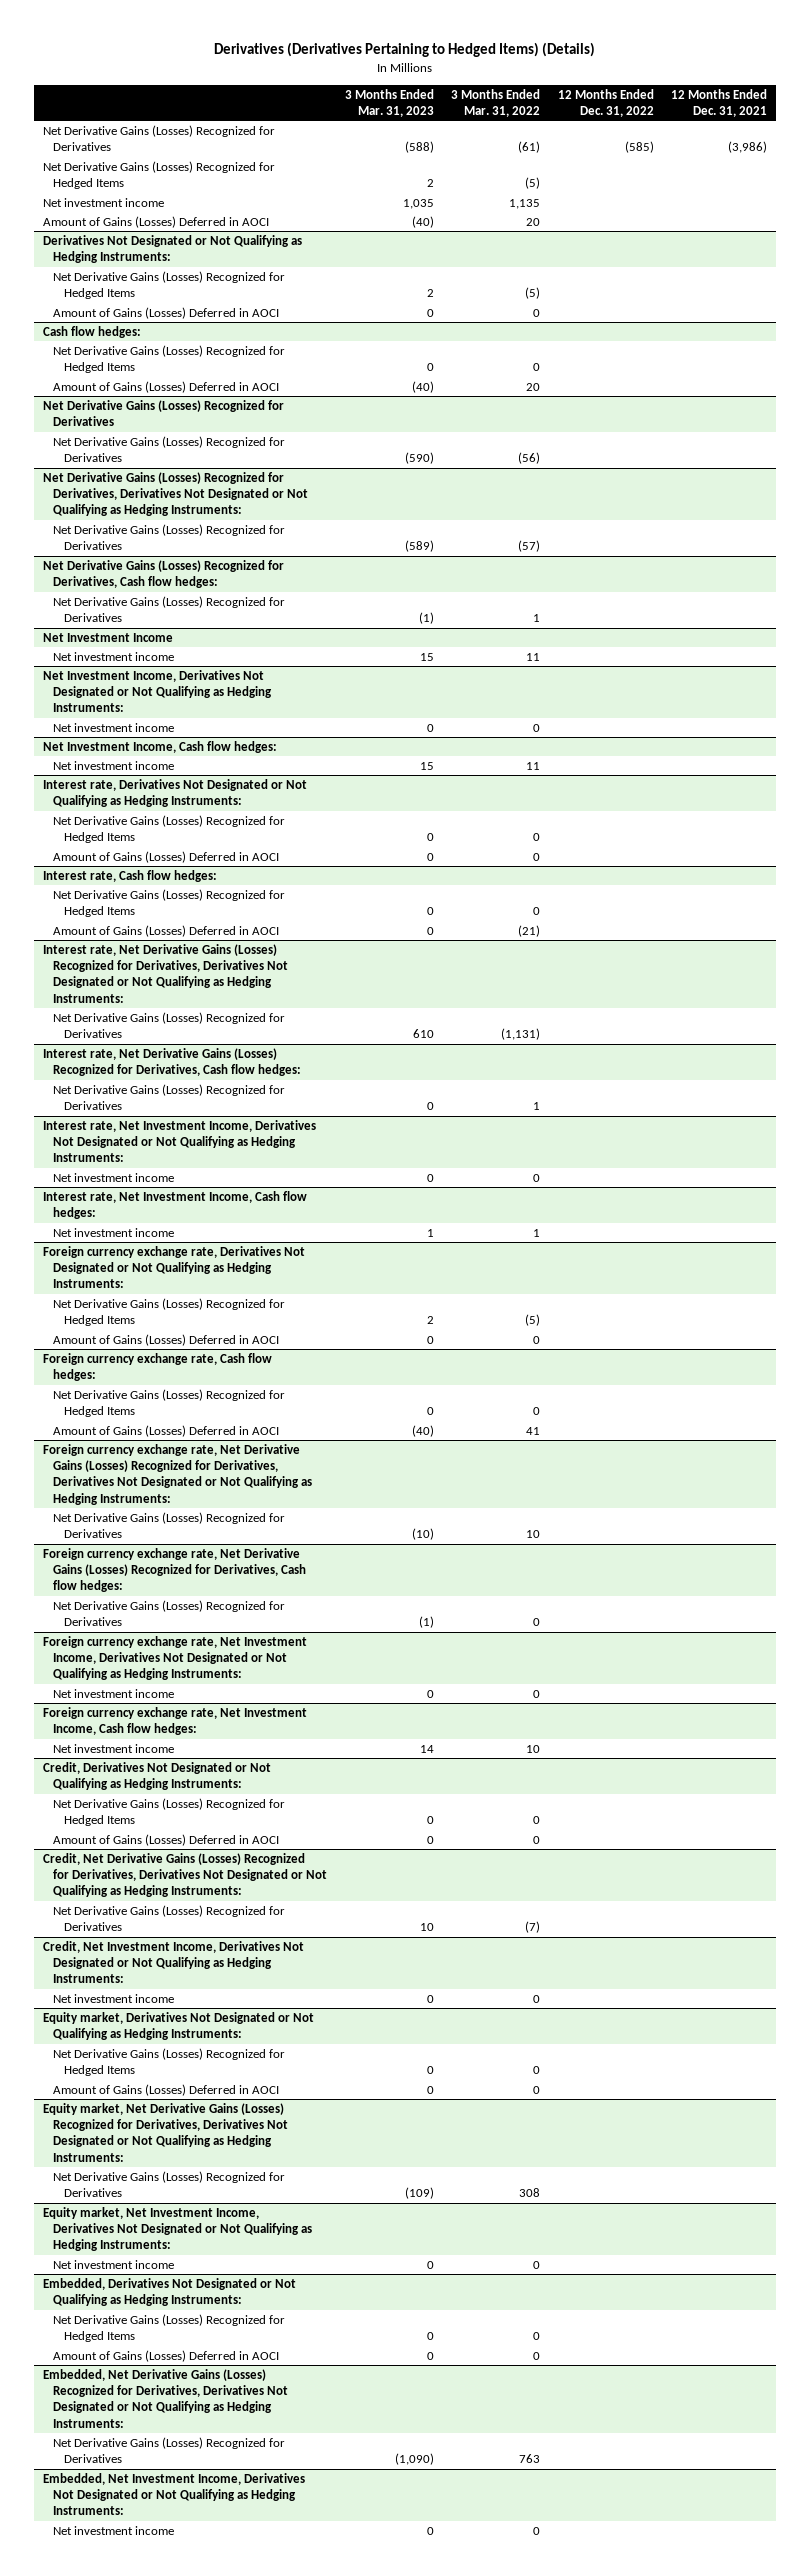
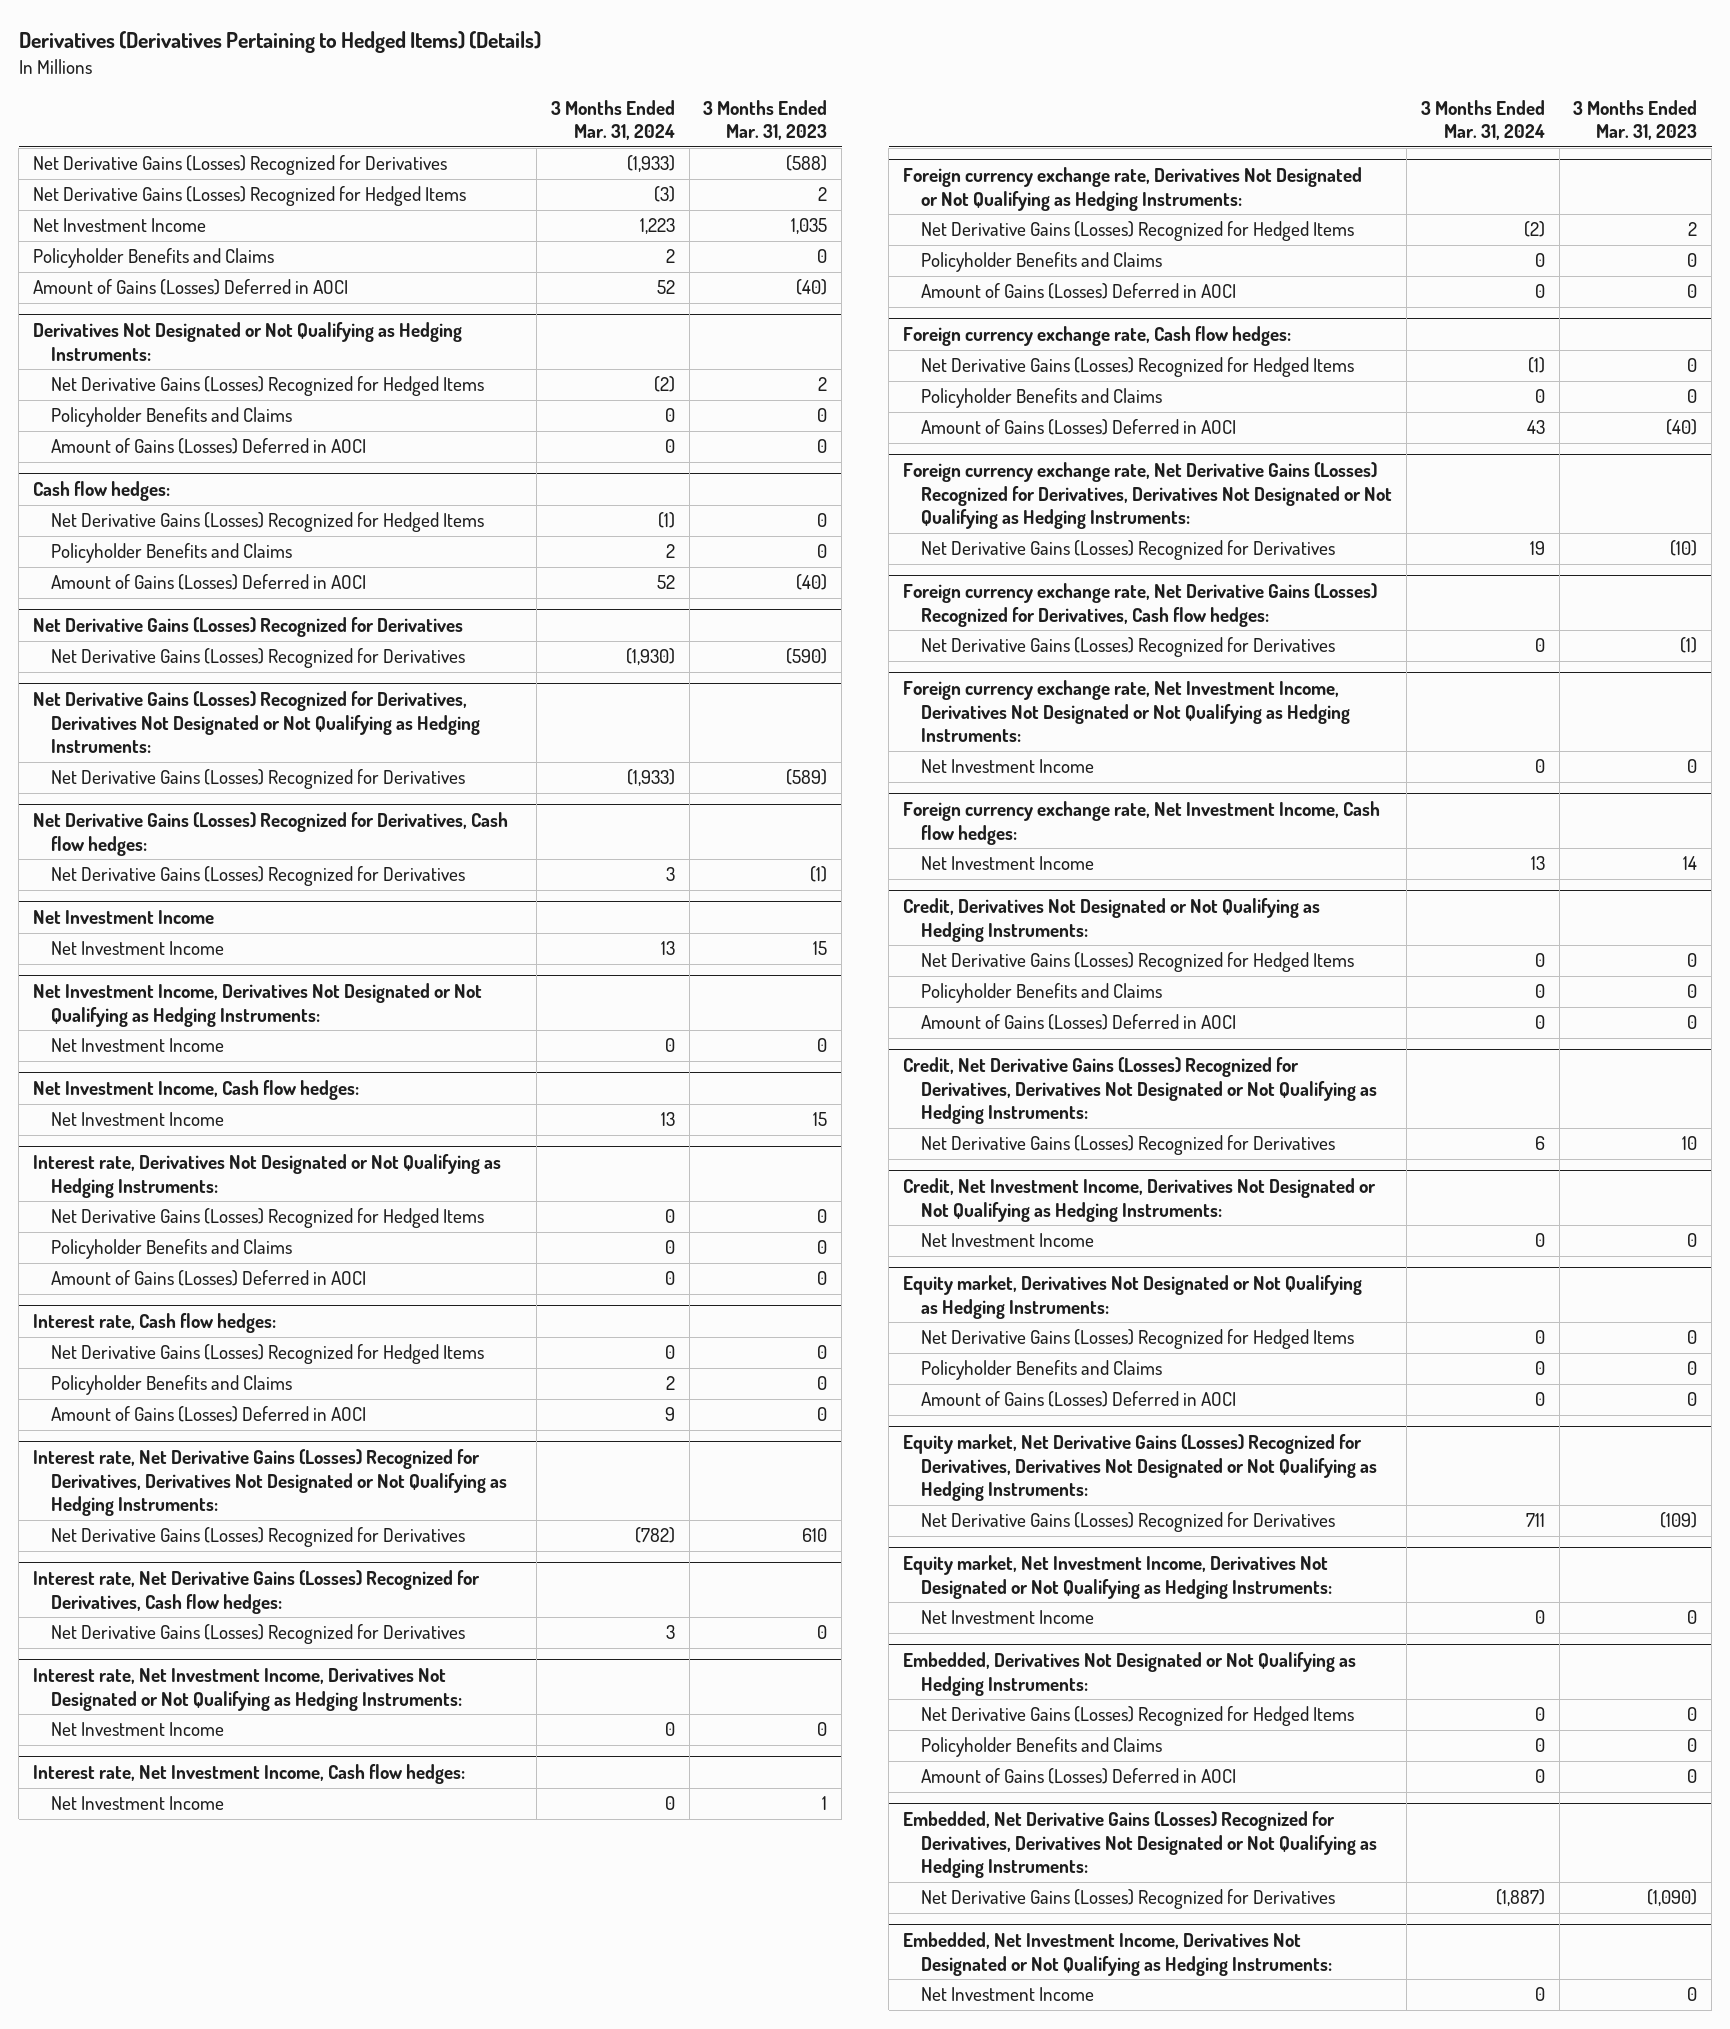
- | 3 Months Ended Mar. 31, 2023 | 3 Months Ended Mar. 31, 2022 | 12 Months Ended Dec. 31, 2022 | 12 Months Ended Dec. 31, 2021
+ | 3 Months Ended Mar. 31, 2024 | 3 Months Ended Mar. 31, 2023
- Net investment income | 1,035 | 1,135 | |
+ Net Investment Income | 1,223 | 1,035
+ Policyholder Benefits and Claims | 2 | 0
@ Derivatives Not Designated or Not Qualifying as Hedging Instruments:
+ Policyholder Benefits and Claims | 0 | 0
@ Cash flow hedges:
+ Policyholder Benefits and Claims | 2 | 0
@ Net Investment Income
- Net investment income | 15 | 11 | |
+ Net Investment Income | 13 | 15
@ Net Investment Income, Derivatives Not Designated or Not Qualifying as Hedging Instruments:
- Net investment income | 0 | 0 | |
+ Net Investment Income | 0 | 0
@ Net Investment Income, Cash flow hedges:
- Net investment income | 15 | 11 | |
+ Net Investment Income | 13 | 15
@ Interest rate, Derivatives Not Designated or Not Qualifying as Hedging Instruments:
+ Policyholder Benefits and Claims | 0 | 0
@ Interest rate, Cash flow hedges:
+ Policyholder Benefits and Claims | 2 | 0
@ Interest rate, Net Investment Income, Derivatives Not Designated or Not Qualifying as Hedging Instruments:
- Net investment income | 0 | 0 | |
+ Net Investment Income | 0 | 0
@ Interest rate, Net Investment Income, Cash flow hedges:
- Net investment income | 1 | 1 | |
+ Net Investment Income | 0 | 1
@ Foreign currency exchange rate, Derivatives Not Designated or Not Qualifying as Hedging Instruments:
+ Policyholder Benefits and Claims | 0 | 0
@ Foreign currency exchange rate, Cash flow hedges:
+ Policyholder Benefits and Claims | 0 | 0
@ Foreign currency exchange rate, Net Investment Income, Derivatives Not Designated or Not Qualifying as Hedging Instruments:
- Net investment income | 0 | 0 | |
+ Net Investment Income | 0 | 0
@ Foreign currency exchange rate, Net Investment Income, Cash flow hedges:
- Net investment income | 14 | 10 | |
+ Net Investment Income | 13 | 14
@ Credit, Derivatives Not Designated or Not Qualifying as Hedging Instruments:
+ Policyholder Benefits and Claims | 0 | 0
@ Credit, Net Investment Income, Derivatives Not Designated or Not Qualifying as Hedging Instruments:
- Net investment income | 0 | 0 | |
+ Net Investment Income | 0 | 0
@ Equity market, Derivatives Not Designated or Not Qualifying as Hedging Instruments:
+ Policyholder Benefits and Claims | 0 | 0
@ Equity market, Net Investment Income, Derivatives Not Designated or Not Qualifying as Hedging Instruments:
- Net investment income | 0 | 0 | |
+ Net Investment Income | 0 | 0
@ Embedded, Derivatives Not Designated or Not Qualifying as Hedging Instruments:
+ Policyholder Benefits and Claims | 0 | 0
@ Embedded, Net Investment Income, Derivatives Not Designated or Not Qualifying as Hedging Instruments:
- Net investment income | 0 | 0 | |
+ Net Investment Income | 0 | 0

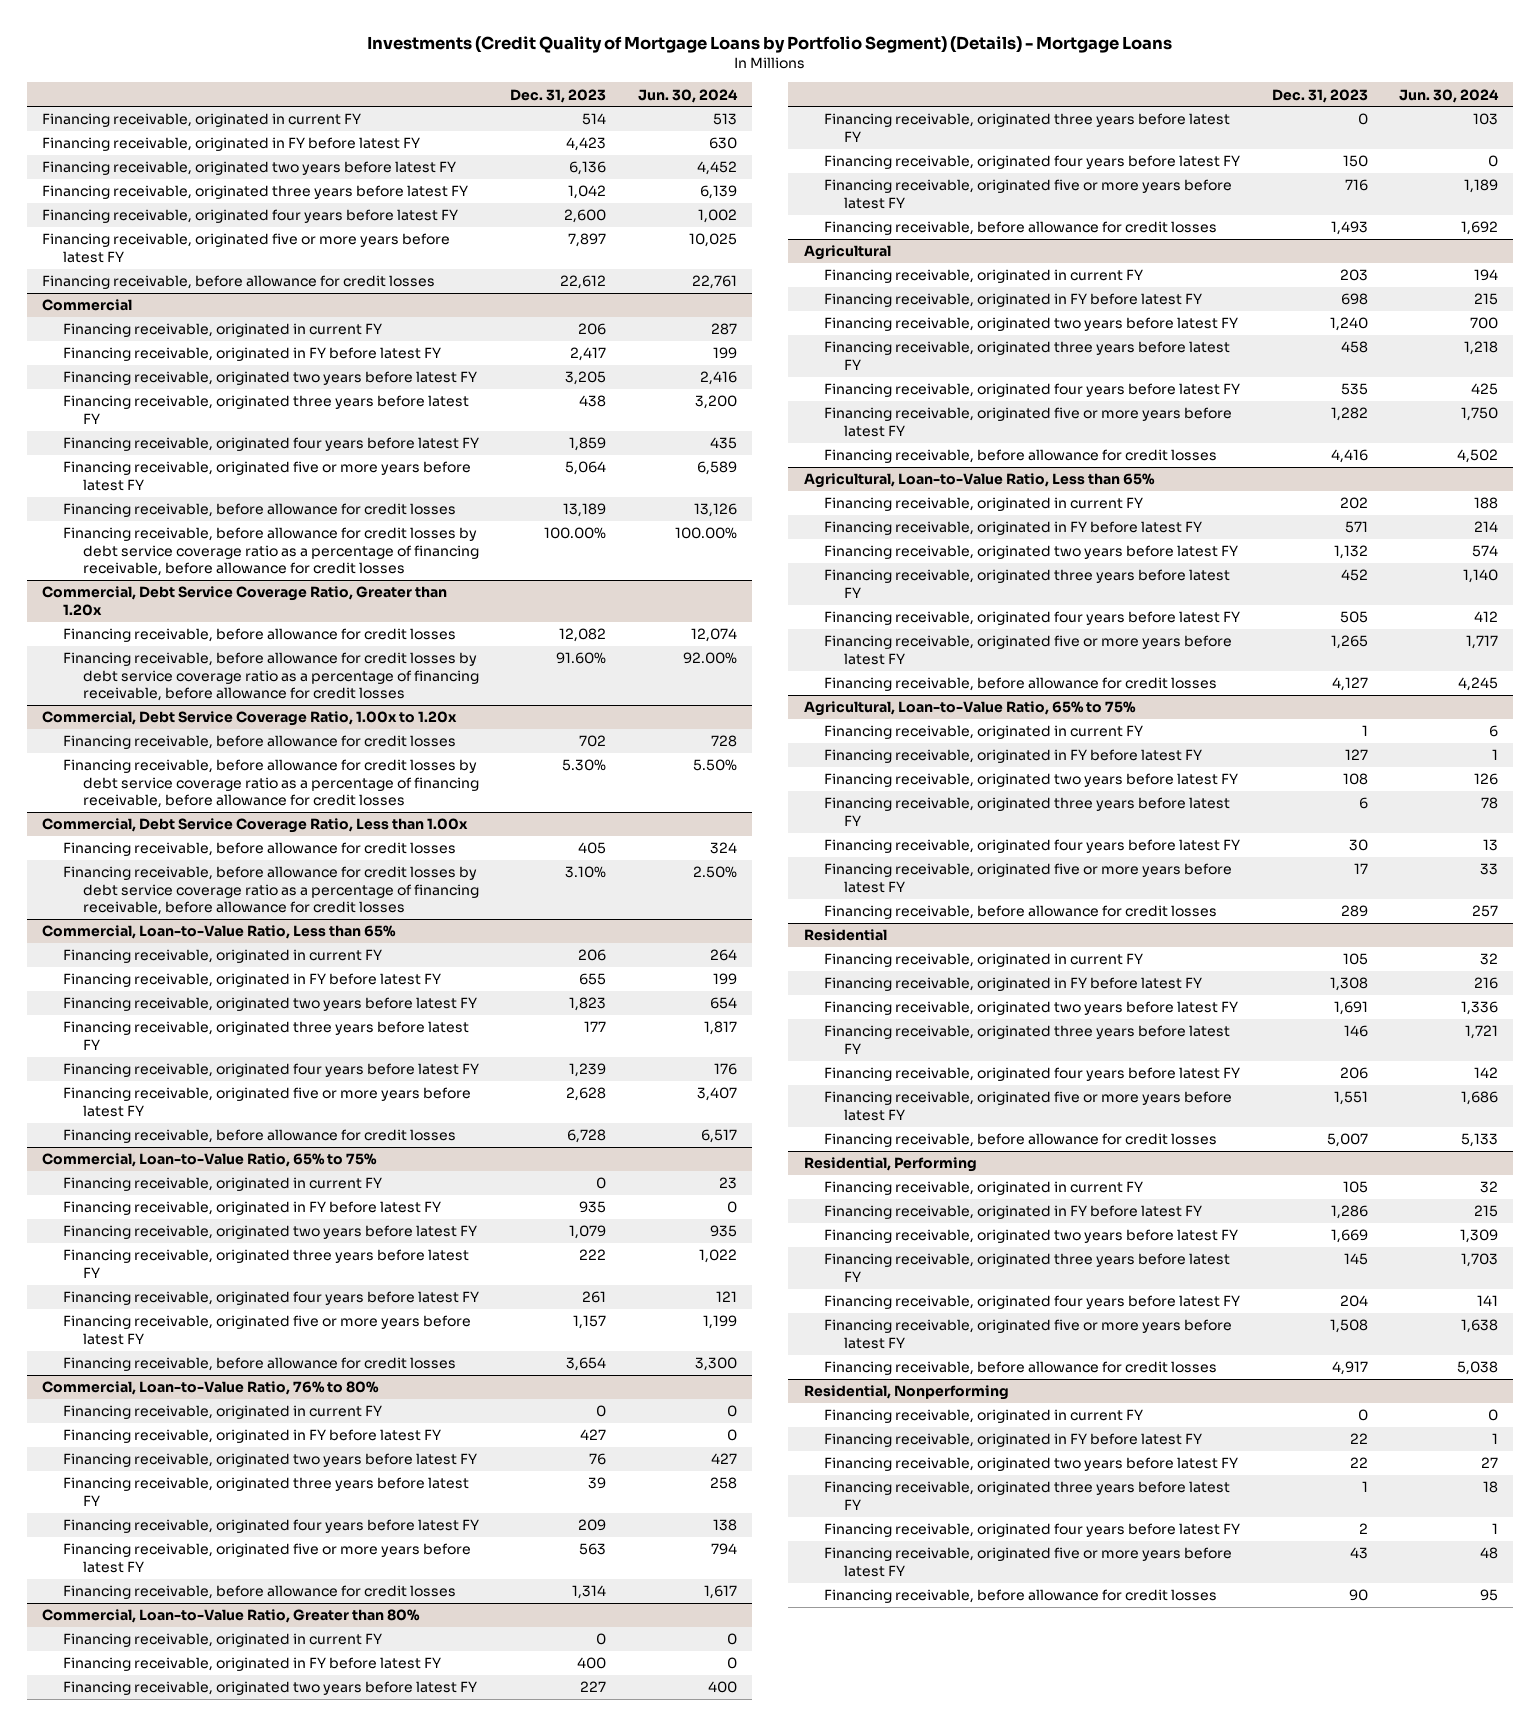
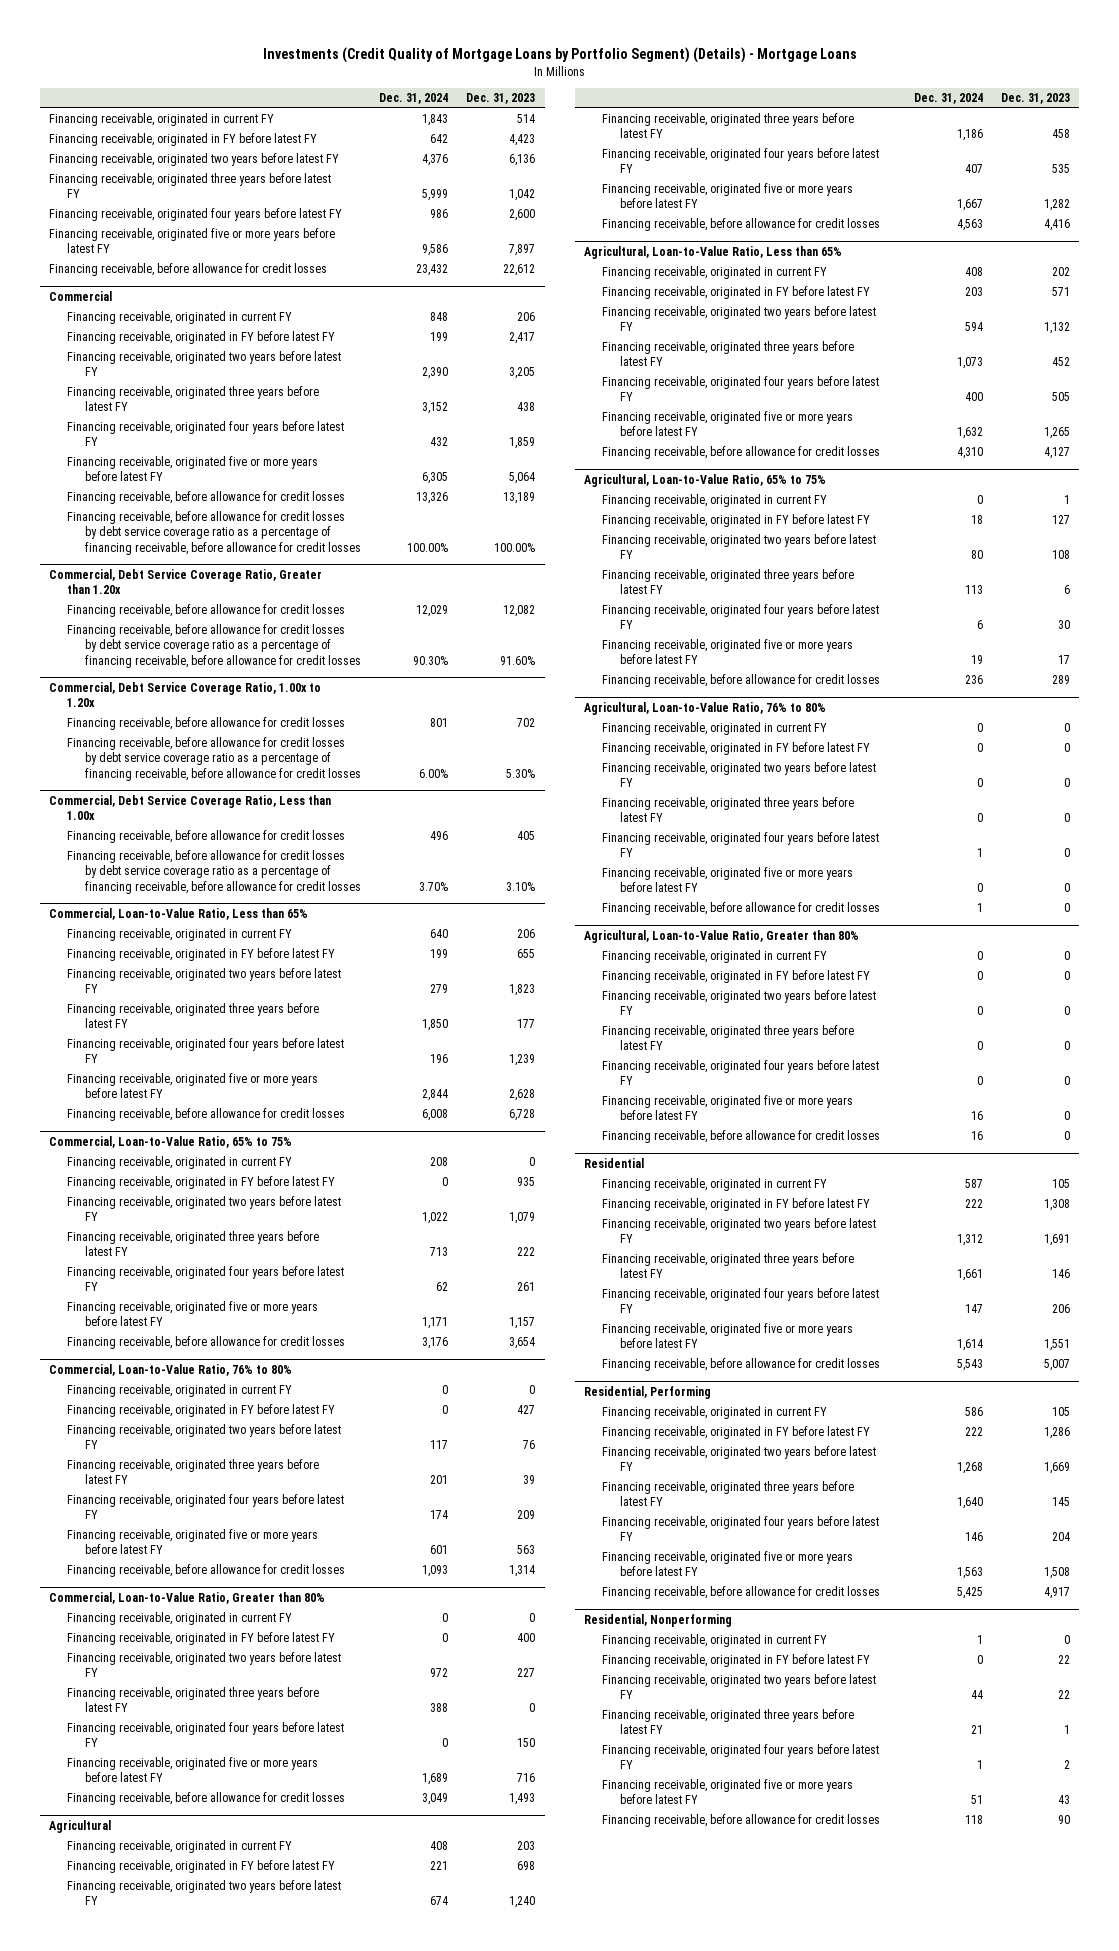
- | Dec. 31, 2023 | Jun. 30, 2024
+ | Dec. 31, 2024 | Dec. 31, 2023
+ Agricultural, Loan-to-Value Ratio, 76% to 80%
+ Financing receivable, originated in current FY | 0 | 0
+ Financing receivable, originated in FY before latest FY | 0 | 0
+ Financing receivable, originated two years before latest FY | 0 | 0
+ Financing receivable, originated three years before latest FY | 0 | 0
+ Financing receivable, originated four years before latest FY | 1 | 0
+ Financing receivable, originated five or more years before latest FY | 0 | 0
+ Financing receivable, before allowance for credit losses | 1 | 0
+ Agricultural, Loan-to-Value Ratio, Greater than 80%
+ Financing receivable, originated in current FY | 0 | 0
+ Financing receivable, originated in FY before latest FY | 0 | 0
+ Financing receivable, originated two years before latest FY | 0 | 0
+ Financing receivable, originated three years before latest FY | 0 | 0
+ Financing receivable, originated four years before latest FY | 0 | 0
+ Financing receivable, originated five or more years before latest FY | 16 | 0
+ Financing receivable, before allowance for credit losses | 16 | 0

